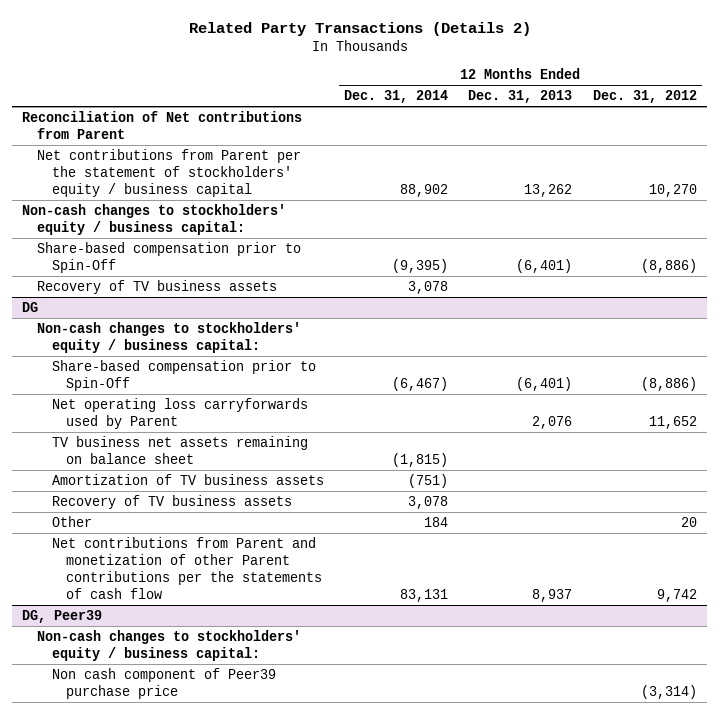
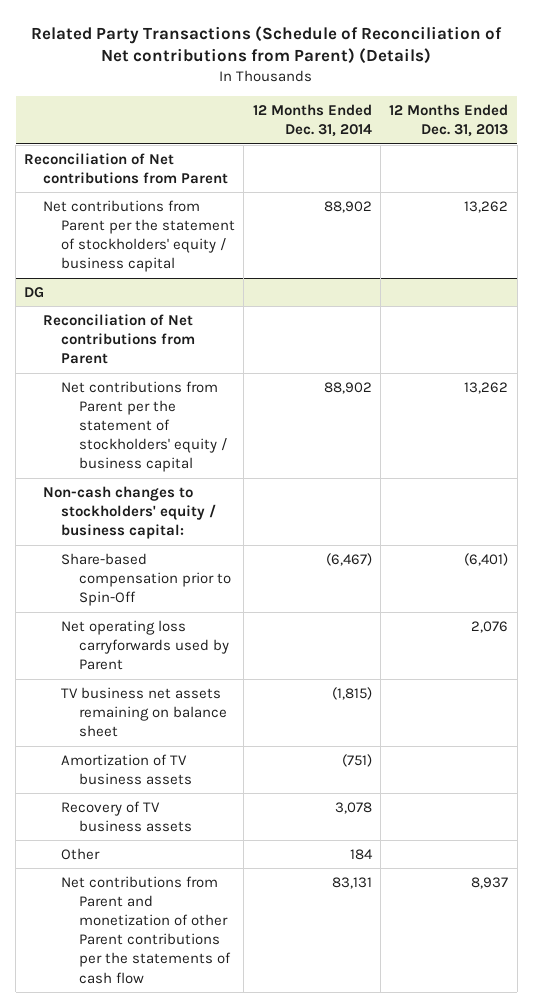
- Related Party Transactions (Details 2)
+ Related Party Transactions (Schedule of Reconciliation of Net contributions from Parent) (Details)
- | 12 Months Ended Dec. 31, 2014 | 12 Months Ended Dec. 31, 2013 | 12 Months Ended Dec. 31, 2012
+ | 12 Months Ended Dec. 31, 2014 | 12 Months Ended Dec. 31, 2013
- Non-cash changes to stockholders' equity / business capital:
- Share-based compensation prior to Spin-Off | (9,395) | (6,401) | (8,886)
- Recovery of TV business assets | 3,078 | |
@ DG
+ Reconciliation of Net contributions from Parent
+ Net contributions from Parent per the statement of stockholders' equity / business capital | 88,902 | 13,262
- DG, Peer39
- Non-cash changes to stockholders' equity / business capital:
- Non cash component of Peer39 purchase price | | | (3,314)

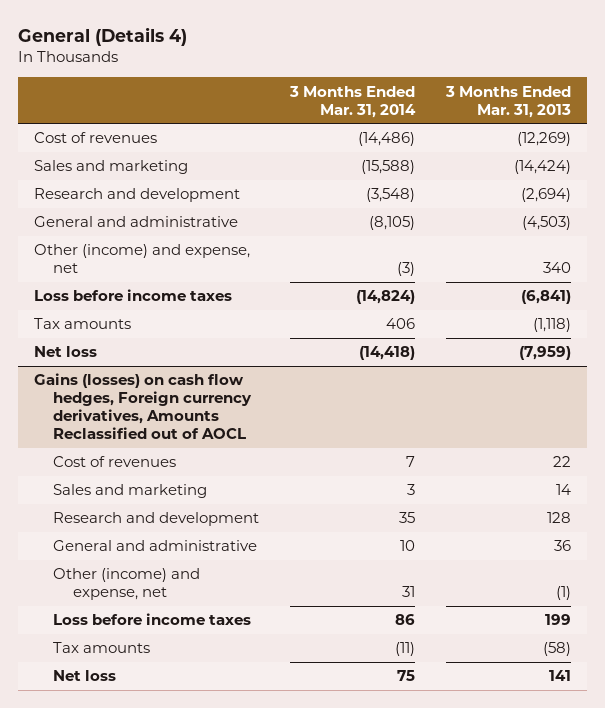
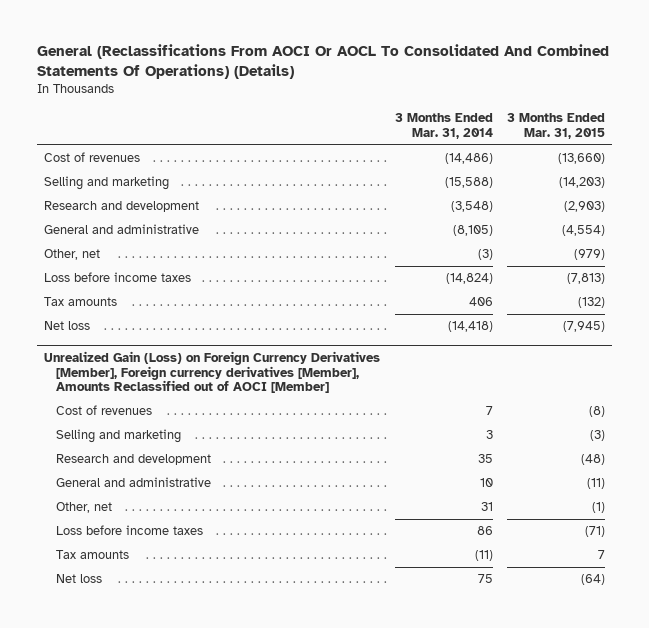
- General (Details 4)
+ General (Reclassifications From AOCI Or AOCL To Consolidated And Combined Statements Of Operations) (Details)
- | 3 Months Ended Mar. 31, 2014 | 3 Months Ended Mar. 31, 2013
+ | 3 Months Ended Mar. 31, 2014 | 3 Months Ended Mar. 31, 2015
- Sales and marketing | (15,588) | (14,424)
+ Selling and marketing | (15,588) | (14,203)
- Other (income) and expense, net | (3) | 340
+ Other, net | (3) | (979)
- Gains (losses) on cash flow hedges, Foreign currency derivatives, Amounts Reclassified out of AOCL
+ Unrealized Gain (Loss) on Foreign Currency Derivatives [Member], Foreign currency derivatives [Member], Amounts Reclassified out of AOCI [Member]
- Sales and marketing | 3 | 14
+ Selling and marketing | 3 | (3)
- Other (income) and expense, net | 31 | (1)
+ Other, net | 31 | (1)

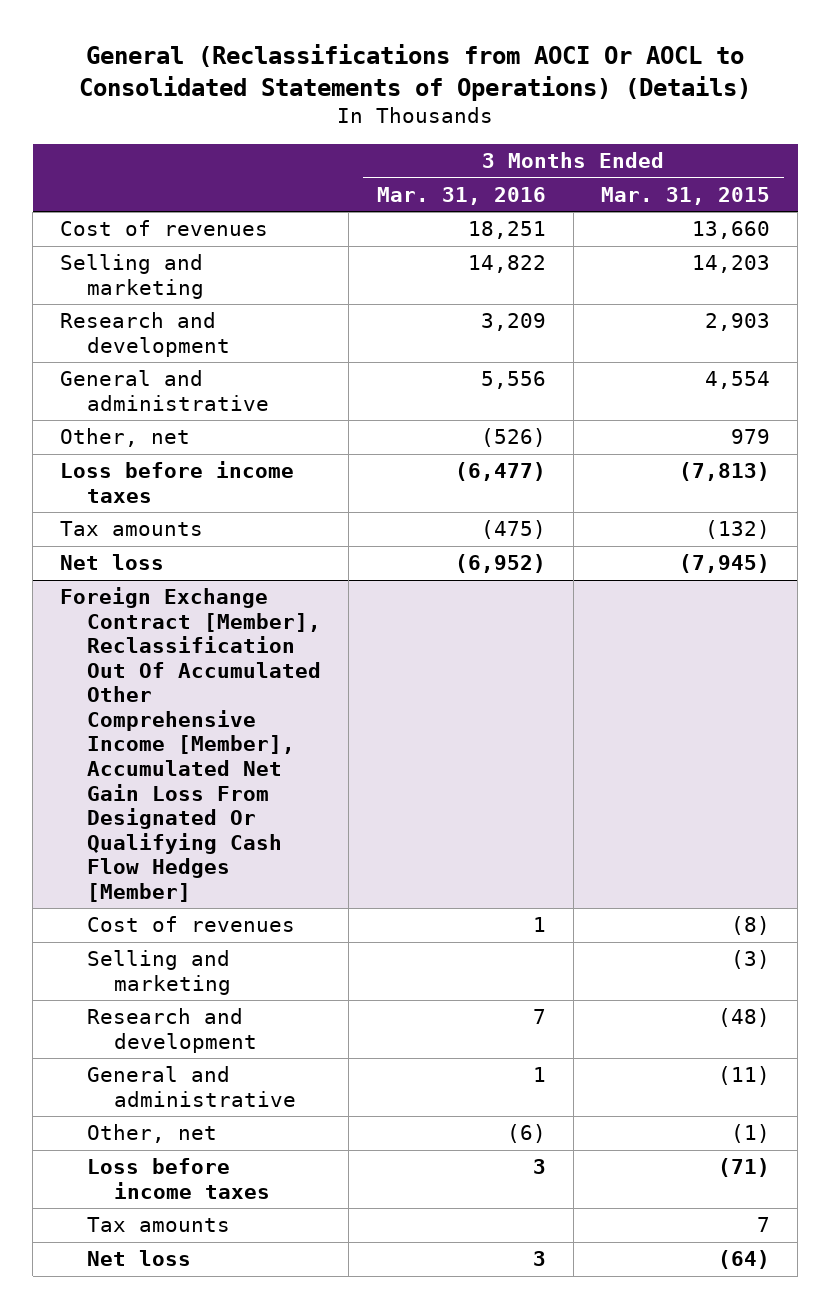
- General (Reclassifications From AOCI Or AOCL To Consolidated And Combined Statements Of Operations) (Details)
+ General (Reclassifications from AOCI Or AOCL to Consolidated Statements of Operations) (Details)
- | 3 Months Ended Mar. 31, 2014 | 3 Months Ended Mar. 31, 2015
+ | 3 Months Ended Mar. 31, 2016 | 3 Months Ended Mar. 31, 2015
- Cost of revenues | (14,486) | (13,660)
- Selling and marketing | (15,588) | (14,203)
- Research and development | (3,548) | (2,903)
- General and administrative | (8,105) | (4,554)
- Other, net | (3) | (979)
+ Cost of revenues | 18,251 | 13,660
+ Selling and marketing | 14,822 | 14,203
+ Research and development | 3,209 | 2,903
+ General and administrative | 5,556 | 4,554
+ Other, net | (526) | 979
- Unrealized Gain (Loss) on Foreign Currency Derivatives [Member], Foreign currency derivatives [Member], Amounts Reclassified out of AOCI [Member]
+ Foreign Exchange Contract [Member], Reclassification Out Of Accumulated Other Comprehensive Income [Member], Accumulated Net Gain Loss From Designated Or Qualifying Cash Flow Hedges [Member]

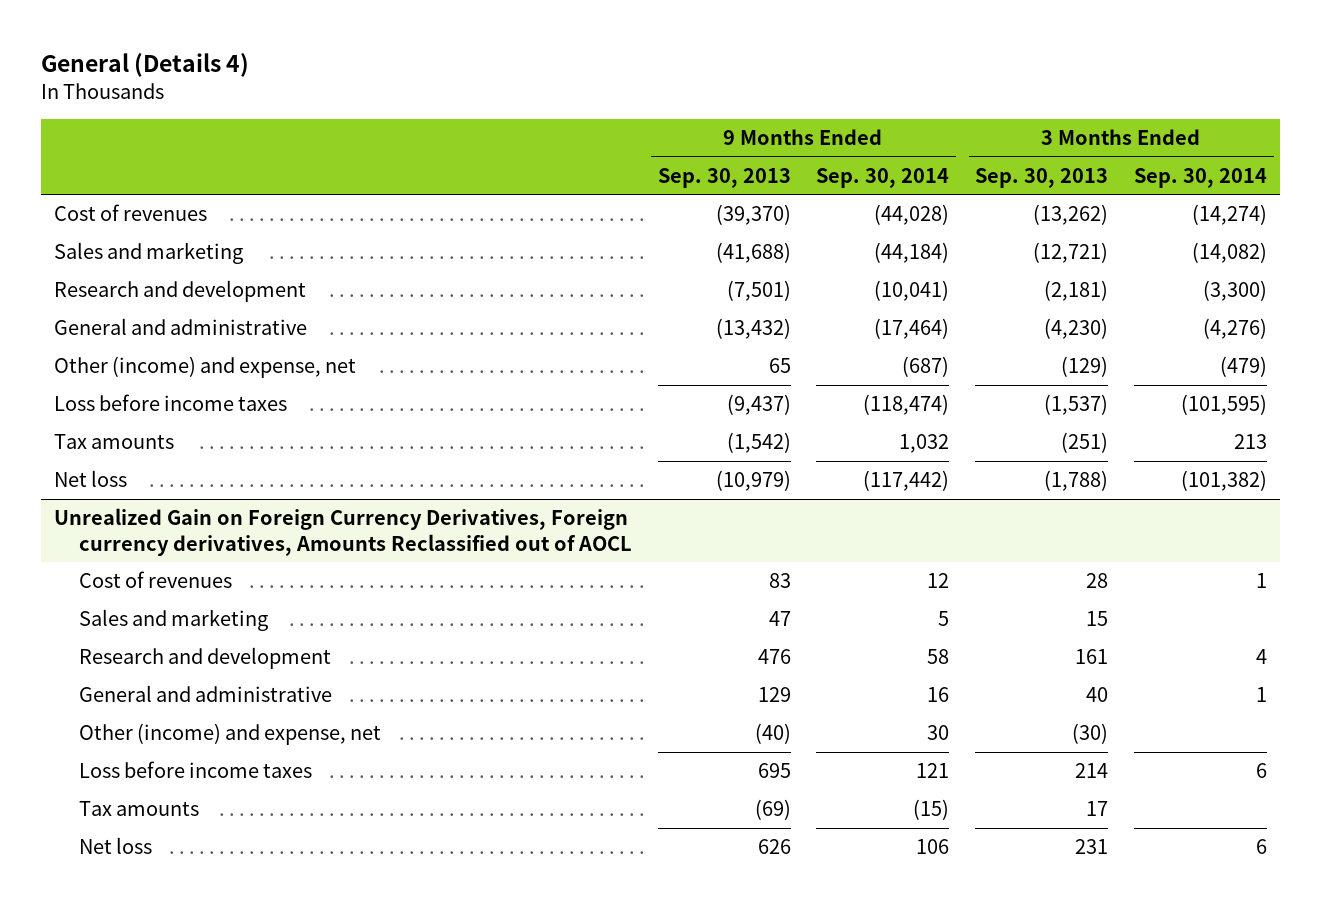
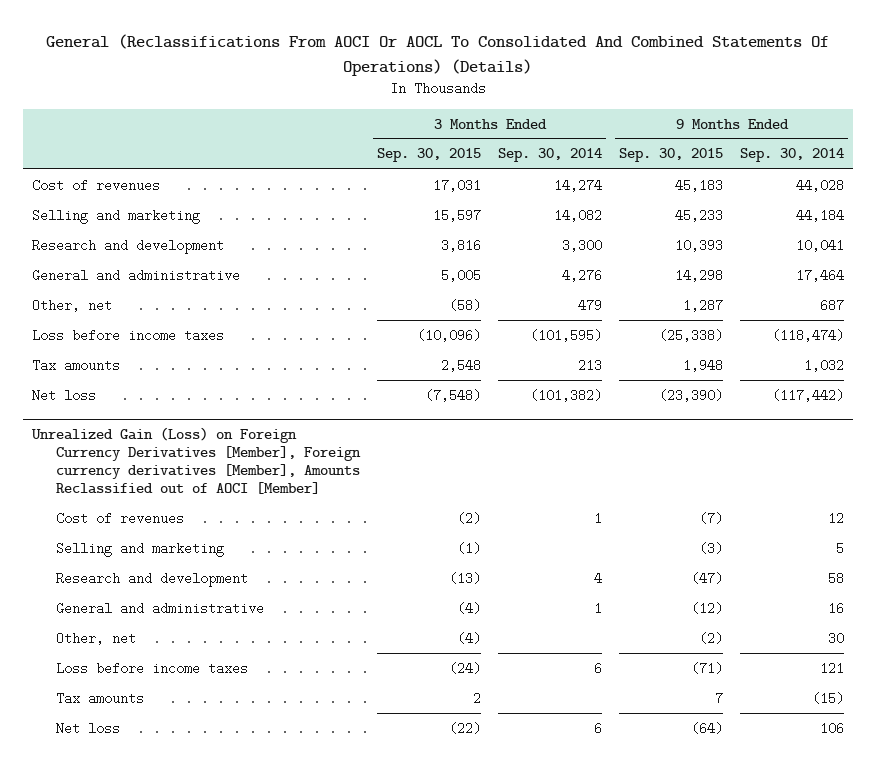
- General (Details 4)
+ General (Reclassifications From AOCI Or AOCL To Consolidated And Combined Statements Of Operations) (Details)
- | 9 Months Ended Sep. 30, 2013 | 9 Months Ended Sep. 30, 2014 | 3 Months Ended Sep. 30, 2013 | 3 Months Ended Sep. 30, 2014
+ | 3 Months Ended Sep. 30, 2015 | 3 Months Ended Sep. 30, 2014 | 9 Months Ended Sep. 30, 2015 | 9 Months Ended Sep. 30, 2014
- Cost of revenues | (39,370) | (44,028) | (13,262) | (14,274)
- Sales and marketing | (41,688) | (44,184) | (12,721) | (14,082)
- Research and development | (7,501) | (10,041) | (2,181) | (3,300)
- General and administrative | (13,432) | (17,464) | (4,230) | (4,276)
- Other (income) and expense, net | 65 | (687) | (129) | (479)
+ Cost of revenues | 17,031 | 14,274 | 45,183 | 44,028
+ Selling and marketing | 15,597 | 14,082 | 45,233 | 44,184
+ Research and development | 3,816 | 3,300 | 10,393 | 10,041
+ General and administrative | 5,005 | 4,276 | 14,298 | 17,464
+ Other, net | (58) | 479 | 1,287 | 687
- Unrealized Gain on Foreign Currency Derivatives, Foreign currency derivatives, Amounts Reclassified out of AOCL
+ Unrealized Gain (Loss) on Foreign Currency Derivatives [Member], Foreign currency derivatives [Member], Amounts Reclassified out of AOCI [Member]
- Sales and marketing | 47 | 5 | 15 |
+ Selling and marketing | (1) | | (3) | 5
- Other (income) and expense, net | (40) | 30 | (30) |
+ Other, net | (4) | | (2) | 30

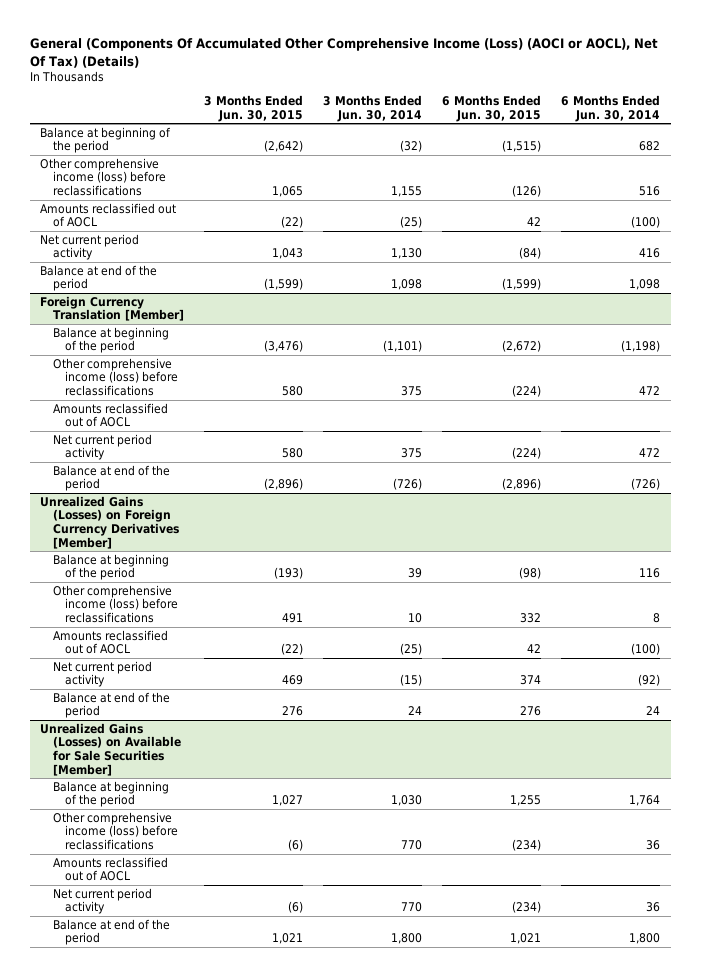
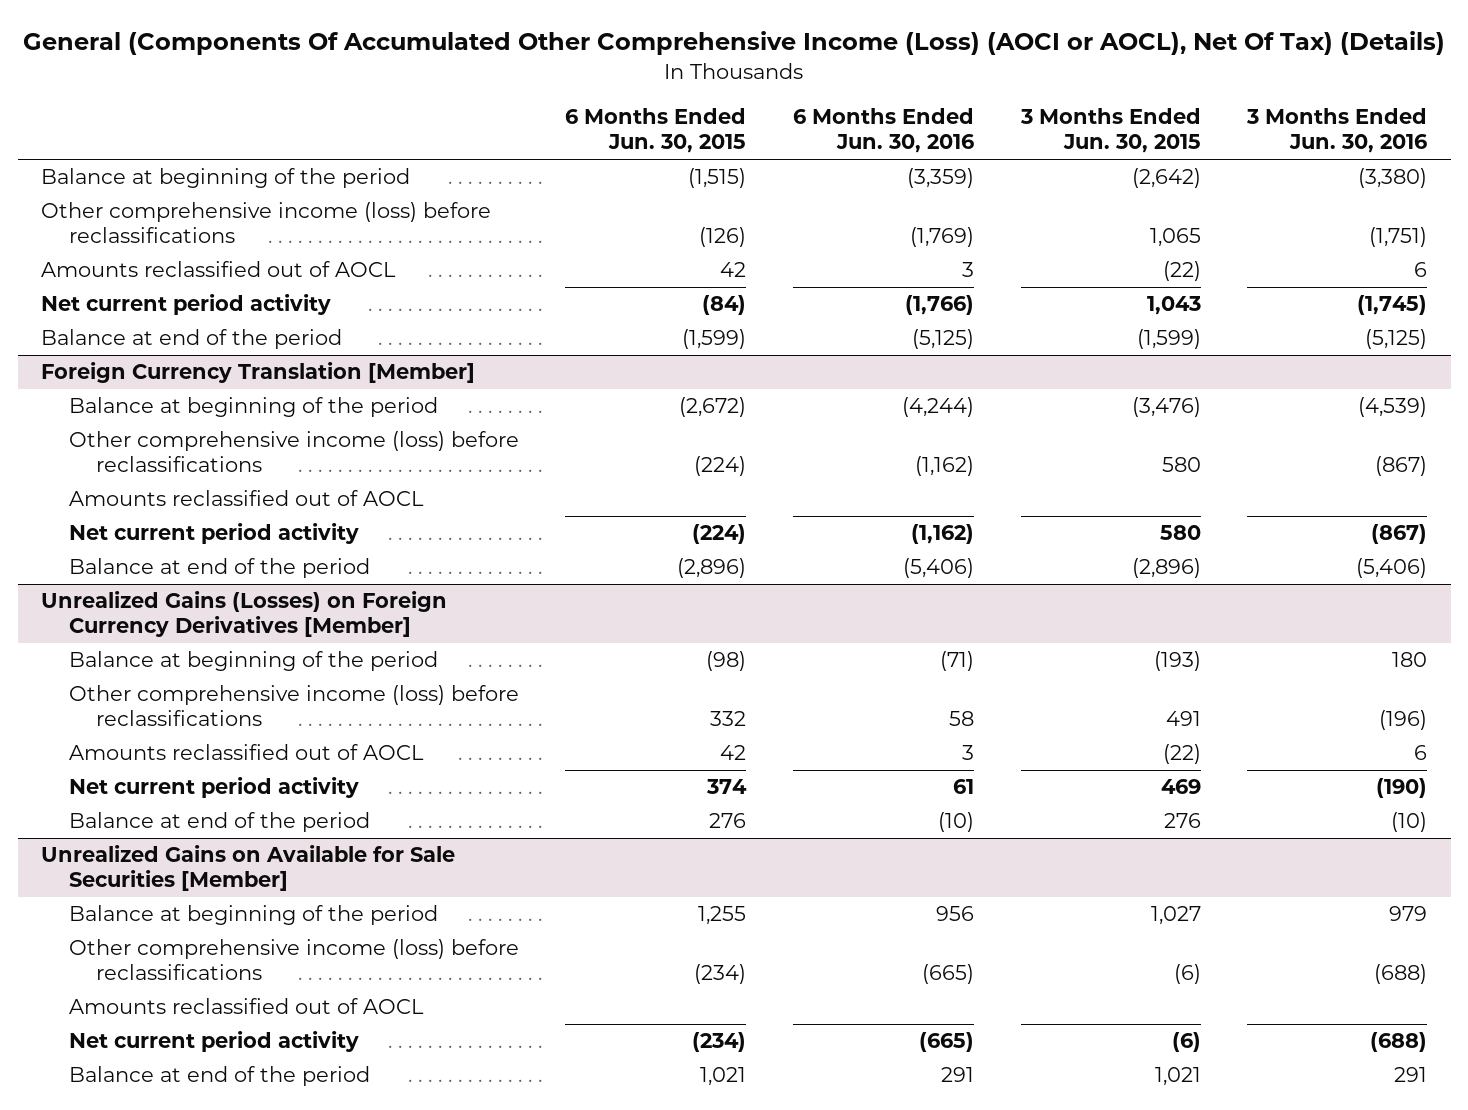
- | 3 Months Ended Jun. 30, 2015 | 3 Months Ended Jun. 30, 2014 | 6 Months Ended Jun. 30, 2015 | 6 Months Ended Jun. 30, 2014
+ | 6 Months Ended Jun. 30, 2015 | 6 Months Ended Jun. 30, 2016 | 3 Months Ended Jun. 30, 2015 | 3 Months Ended Jun. 30, 2016
- Unrealized Gains (Losses) on Available for Sale Securities [Member]
+ Unrealized Gains on Available for Sale Securities [Member]

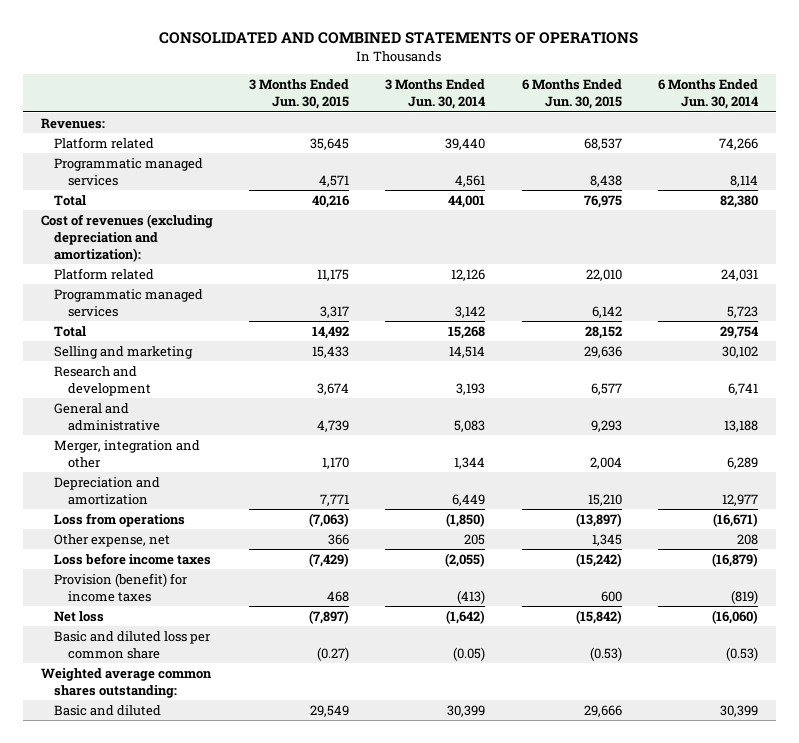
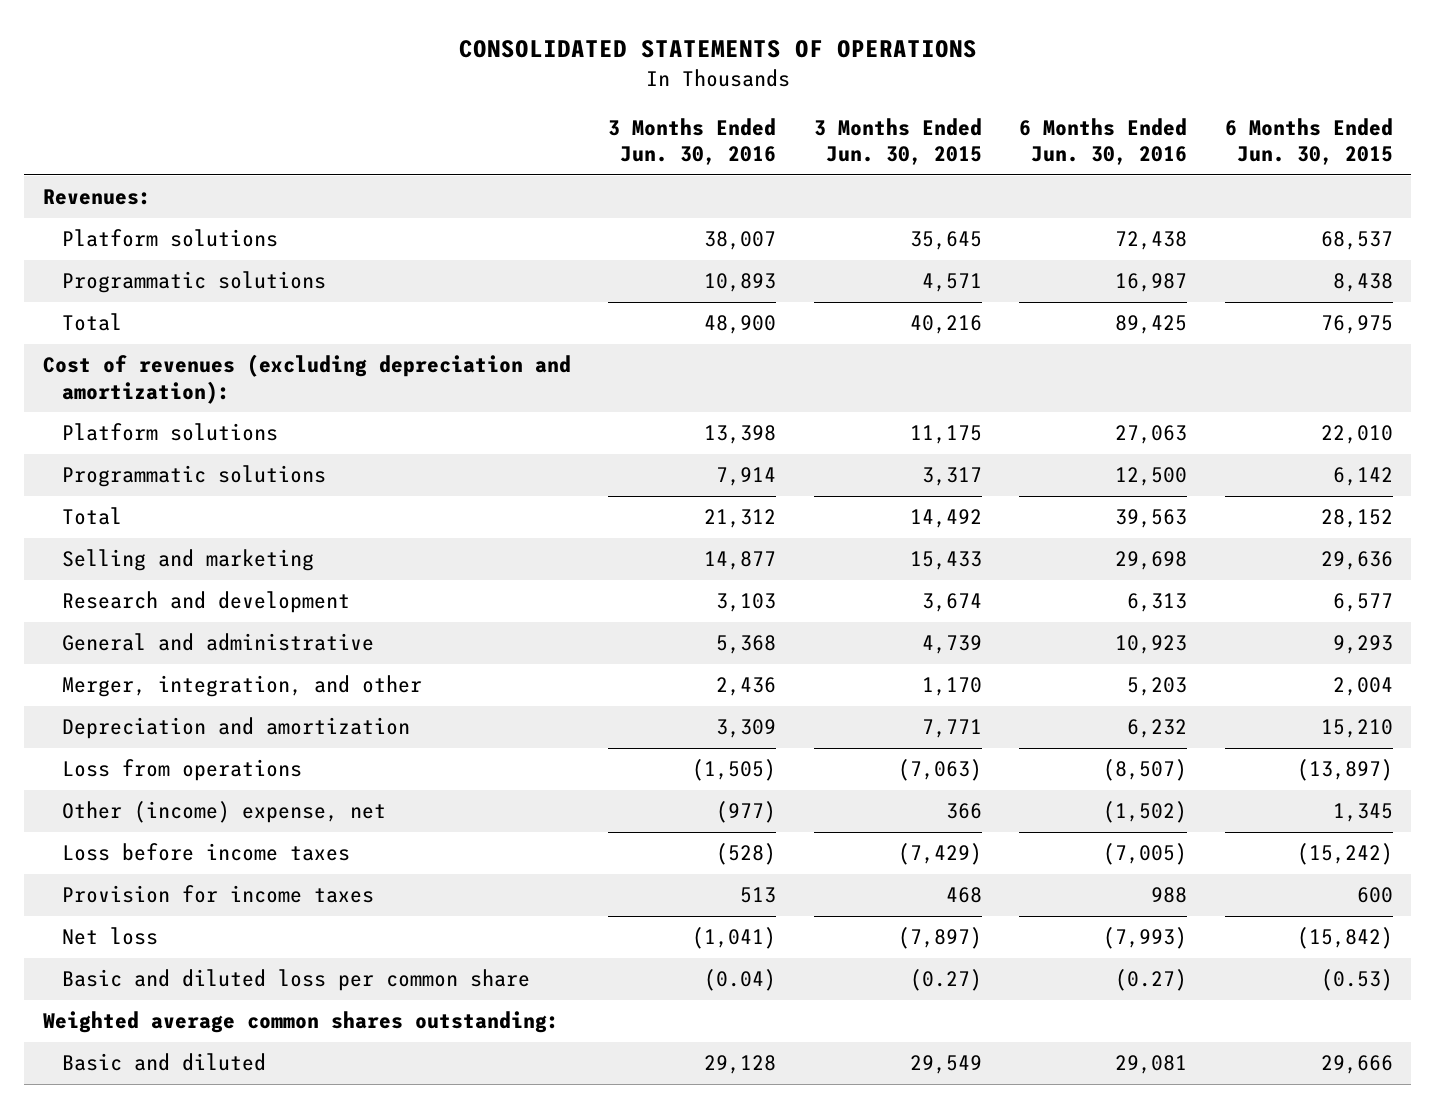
- CONSOLIDATED AND COMBINED STATEMENTS OF OPERATIONS
+ CONSOLIDATED STATEMENTS OF OPERATIONS
- | 3 Months Ended Jun. 30, 2015 | 3 Months Ended Jun. 30, 2014 | 6 Months Ended Jun. 30, 2015 | 6 Months Ended Jun. 30, 2014
+ | 3 Months Ended Jun. 30, 2016 | 3 Months Ended Jun. 30, 2015 | 6 Months Ended Jun. 30, 2016 | 6 Months Ended Jun. 30, 2015
- Platform related | 35,645 | 39,440 | 68,537 | 74,266
- Programmatic managed services | 4,571 | 4,561 | 8,438 | 8,114
+ Platform solutions | 38,007 | 35,645 | 72,438 | 68,537
+ Programmatic solutions | 10,893 | 4,571 | 16,987 | 8,438
- Platform related | 11,175 | 12,126 | 22,010 | 24,031
- Programmatic managed services | 3,317 | 3,142 | 6,142 | 5,723
+ Platform solutions | 13,398 | 11,175 | 27,063 | 22,010
+ Programmatic solutions | 7,914 | 3,317 | 12,500 | 6,142
- Merger, integration and other | 1,170 | 1,344 | 2,004 | 6,289
+ Merger, integration, and other | 2,436 | 1,170 | 5,203 | 2,004
- Other expense, net | 366 | 205 | 1,345 | 208
+ Other (income) expense, net | (977) | 366 | (1,502) | 1,345
- Provision (benefit) for income taxes | 468 | (413) | 600 | (819)
+ Provision for income taxes | 513 | 468 | 988 | 600

